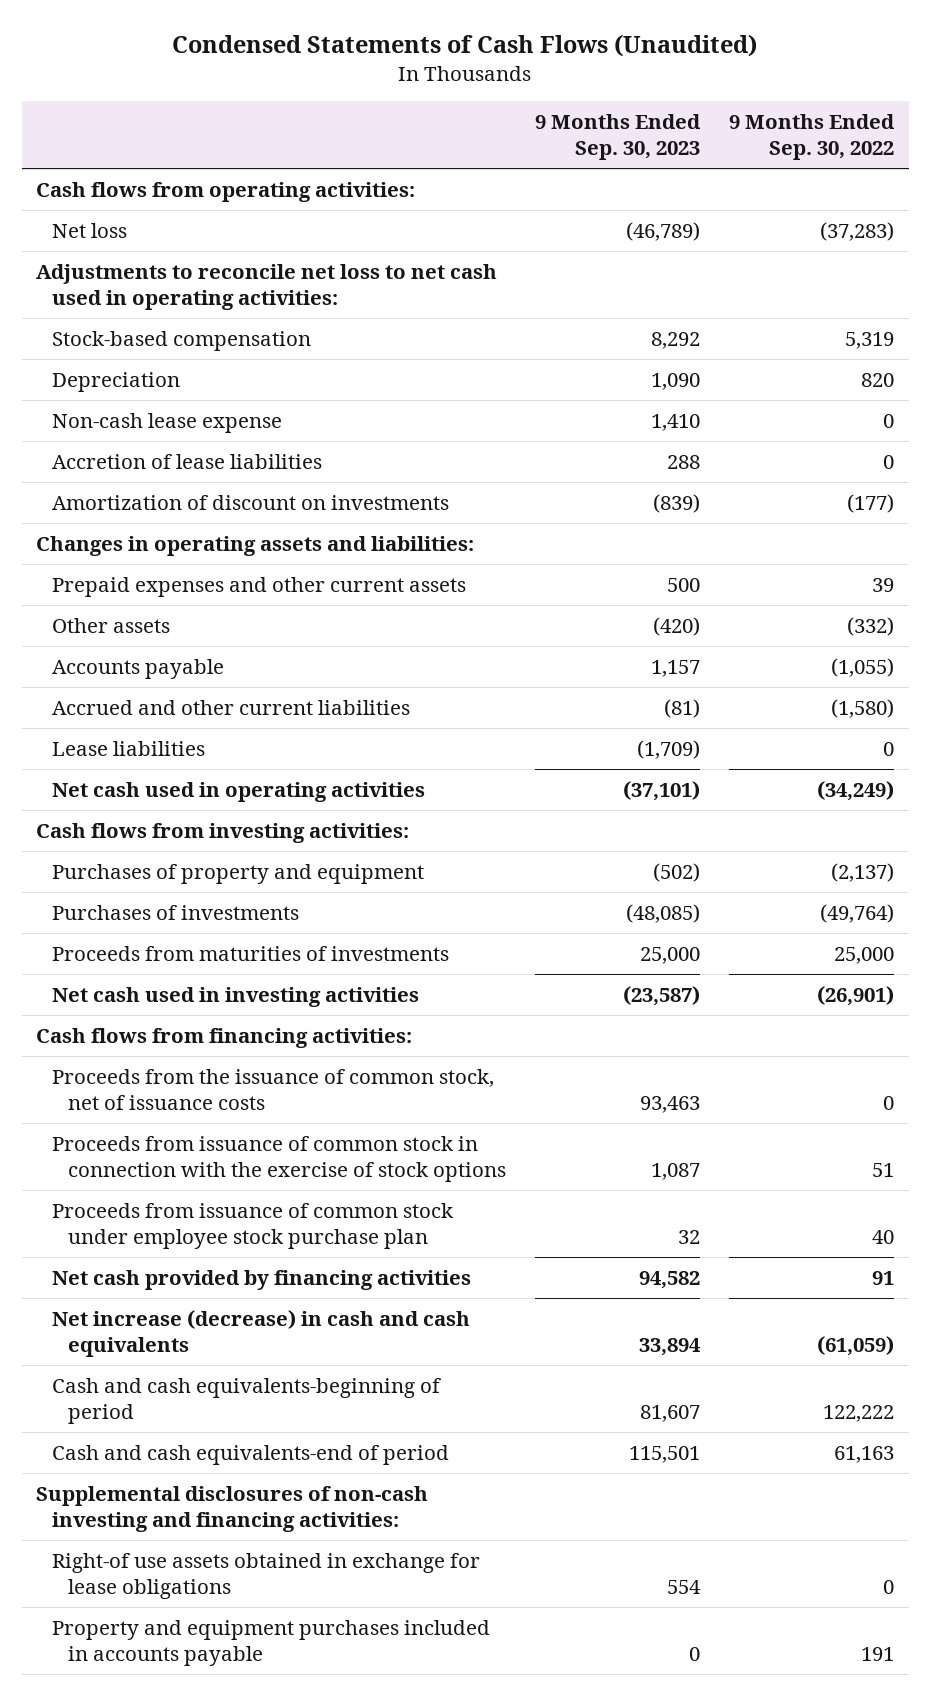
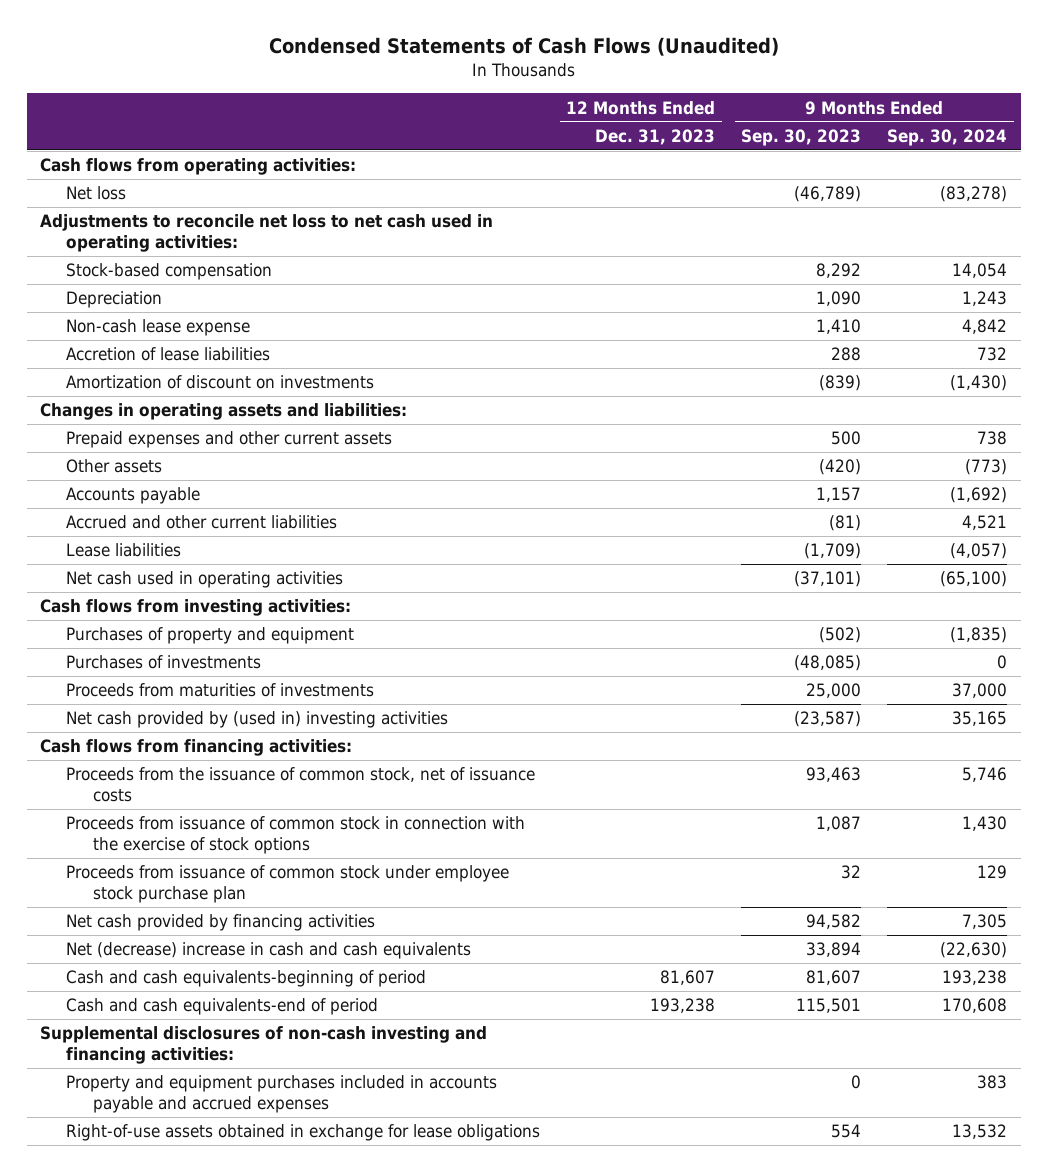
- | 9 Months Ended Sep. 30, 2023 | 9 Months Ended Sep. 30, 2022
+ | 12 Months Ended Dec. 31, 2023 | 9 Months Ended Sep. 30, 2023 | 9 Months Ended Sep. 30, 2024
- Net cash used in investing activities | (23,587) | (26,901)
+ Net cash provided by (used in) investing activities | | (23,587) | 35,165
- Net increase (decrease) in cash and cash equivalents | 33,894 | (61,059)
+ Net (decrease) increase in cash and cash equivalents | | 33,894 | (22,630)
- Right-of use assets obtained in exchange for lease obligations | 554 | 0
- Property and equipment purchases included in accounts payable | 0 | 191
+ Property and equipment purchases included in accounts payable and accrued expenses | | 0 | 383
+ Right-of-use assets obtained in exchange for lease obligations | | 554 | 13,532

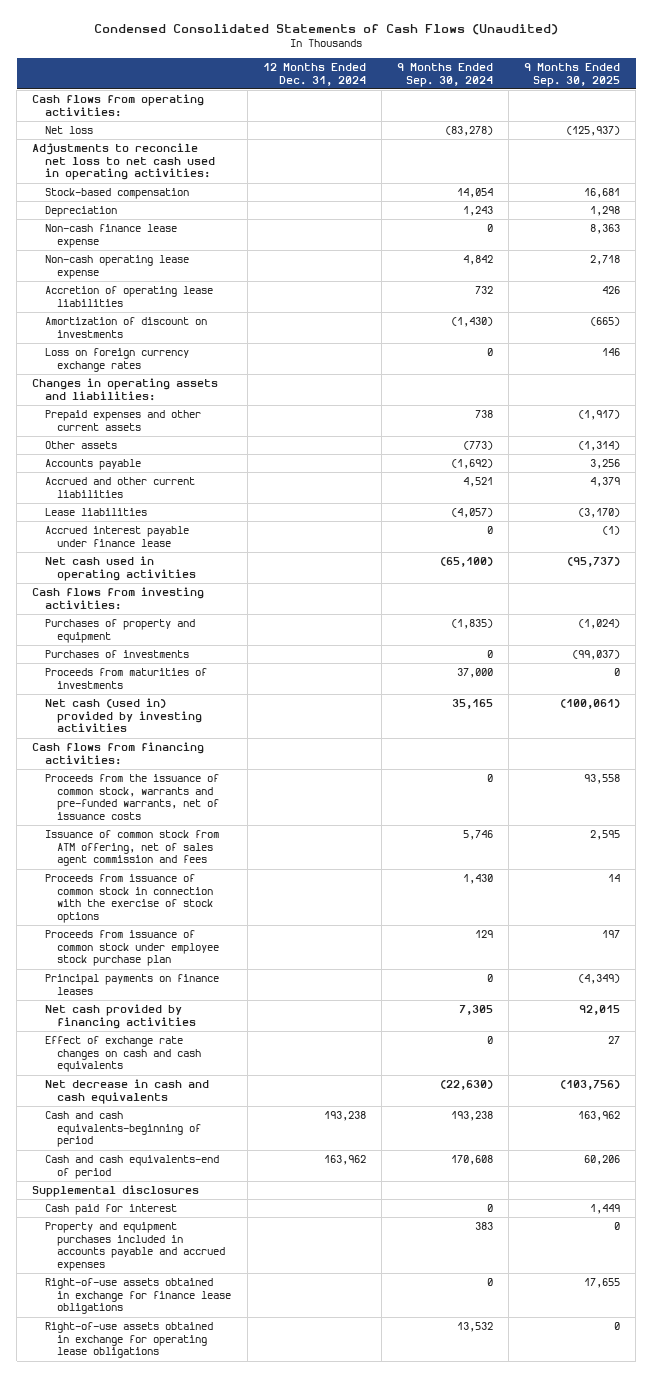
- Condensed Statements of Cash Flows (Unaudited)
+ Condensed Consolidated Statements of Cash Flows (Unaudited)
- | 12 Months Ended Dec. 31, 2023 | 9 Months Ended Sep. 30, 2023 | 9 Months Ended Sep. 30, 2024
+ | 12 Months Ended Dec. 31, 2024 | 9 Months Ended Sep. 30, 2024 | 9 Months Ended Sep. 30, 2025
- Non-cash lease expense | | 1,410 | 4,842
- Accretion of lease liabilities | | 288 | 732
+ Non-cash finance lease expense | | 0 | 8,363
+ Non-cash operating lease expense | | 4,842 | 2,718
+ Accretion of operating lease liabilities | | 732 | 426
+ Loss on foreign currency exchange rates | | 0 | 146
+ Accrued interest payable under finance lease | | 0 | (1)
- Net cash provided by (used in) investing activities | | (23,587) | 35,165
+ Net cash (used in) provided by investing activities | | 35,165 | (100,061)
- Proceeds from the issuance of common stock, net of issuance costs | | 93,463 | 5,746
+ Proceeds from the issuance of common stock, warrants and pre-funded warrants, net of issuance costs | | 0 | 93,558
+ Issuance of common stock from ATM offering, net of sales agent commission and fees | | 5,746 | 2,595
+ Principal payments on finance leases | | 0 | (4,349)
- Net (decrease) increase in cash and cash equivalents | | 33,894 | (22,630)
+ Effect of exchange rate changes on cash and cash equivalents | | 0 | 27
+ Net decrease in cash and cash equivalents | | (22,630) | (103,756)
- Supplemental disclosures of non-cash investing and financing activities:
+ Supplemental disclosures
+ Cash paid for interest | | 0 | 1,449
- Right-of-use assets obtained in exchange for lease obligations | | 554 | 13,532
+ Right-of-use assets obtained in exchange for finance lease obligations | | 0 | 17,655
+ Right-of-use assets obtained in exchange for operating lease obligations | | 13,532 | 0

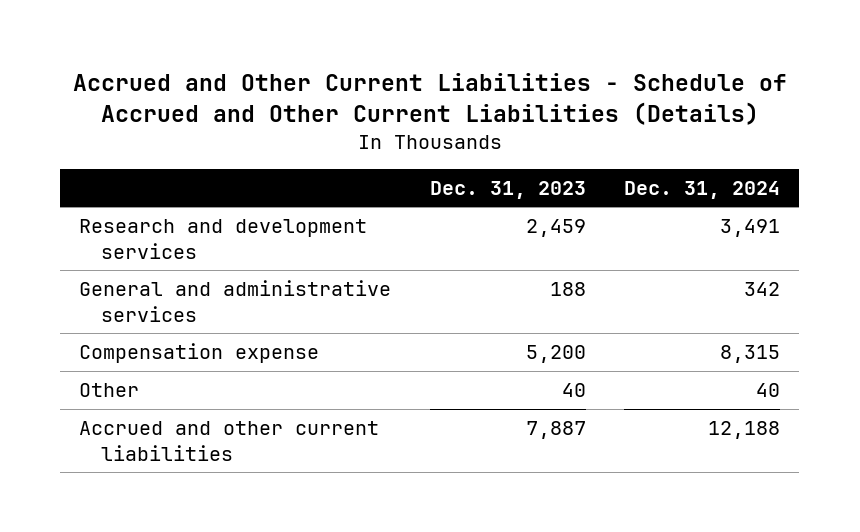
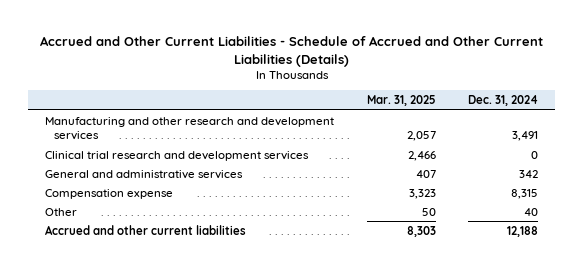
- | Dec. 31, 2023 | Dec. 31, 2024
+ | Mar. 31, 2025 | Dec. 31, 2024
- Research and development services | 2,459 | 3,491
+ Manufacturing and other research and development services | 2,057 | 3,491
+ Clinical trial research and development services | 2,466 | 0

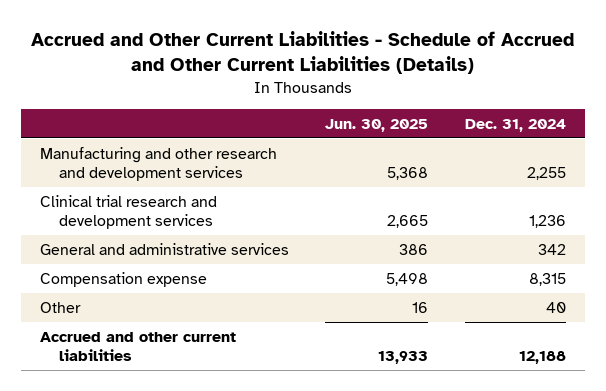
- | Mar. 31, 2025 | Dec. 31, 2024
+ | Jun. 30, 2025 | Dec. 31, 2024
- Manufacturing and other research and development services | 2,057 | 3,491
- Clinical trial research and development services | 2,466 | 0
+ Manufacturing and other research and development services | 5,368 | 2,255
+ Clinical trial research and development services | 2,665 | 1,236

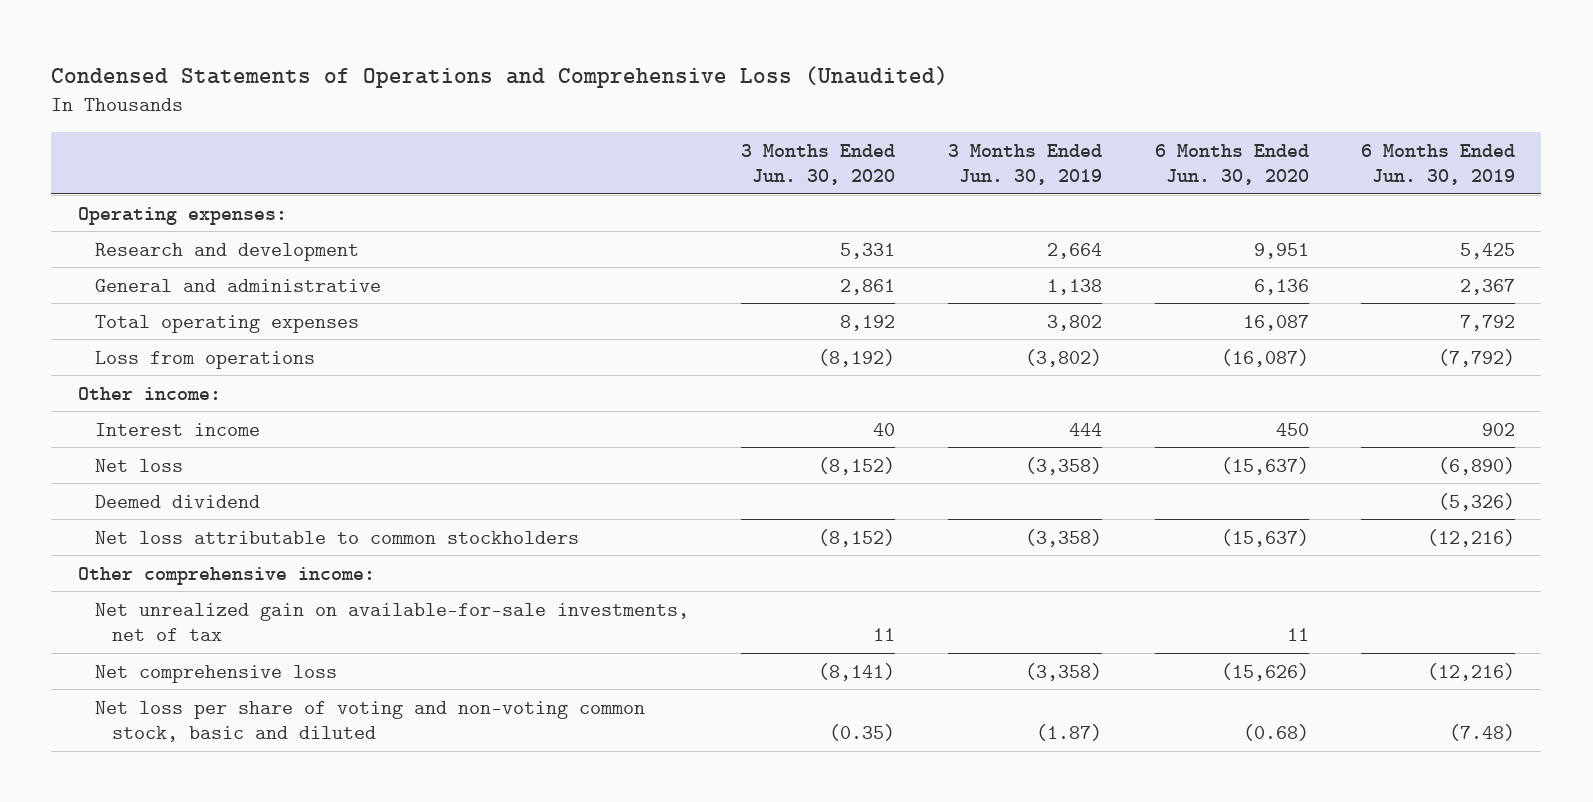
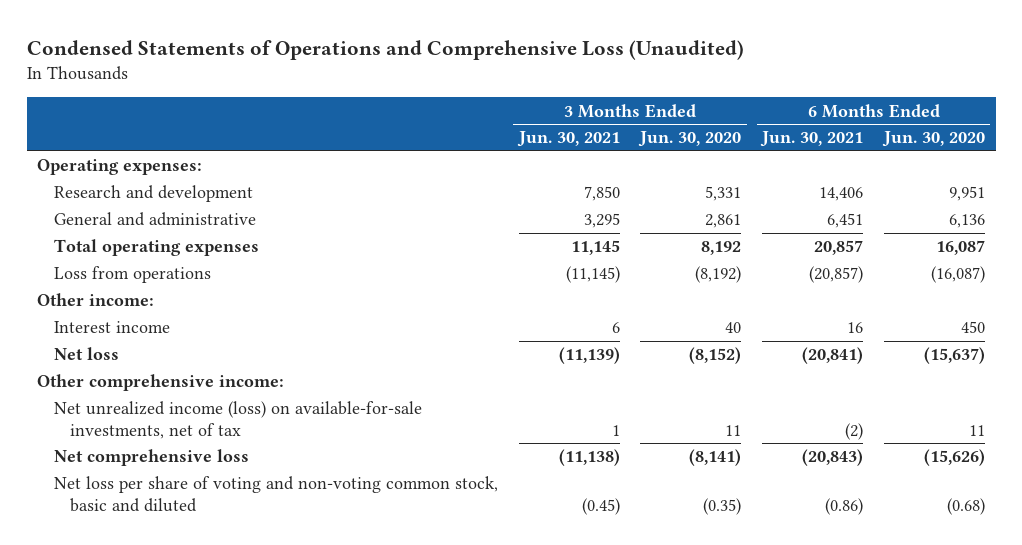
- | 3 Months Ended Jun. 30, 2020 | 3 Months Ended Jun. 30, 2019 | 6 Months Ended Jun. 30, 2020 | 6 Months Ended Jun. 30, 2019
+ | 3 Months Ended Jun. 30, 2021 | 3 Months Ended Jun. 30, 2020 | 6 Months Ended Jun. 30, 2021 | 6 Months Ended Jun. 30, 2020
- Deemed dividend | | | | (5,326)
- Net loss attributable to common stockholders | (8,152) | (3,358) | (15,637) | (12,216)
- Net unrealized gain on available-for-sale investments, net of tax | 11 | | 11 |
+ Net unrealized income (loss) on available-for-sale investments, net of tax | 1 | 11 | (2) | 11

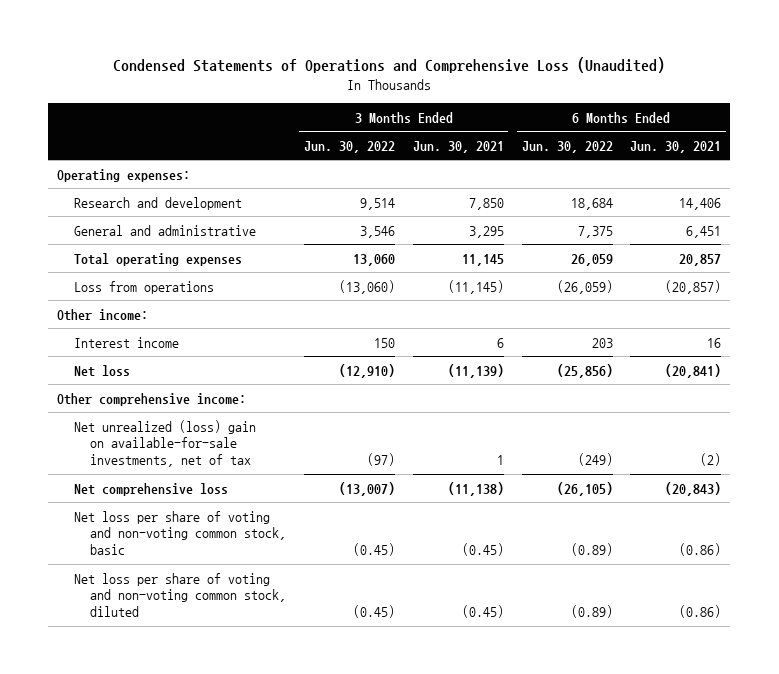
- | 3 Months Ended Jun. 30, 2021 | 3 Months Ended Jun. 30, 2020 | 6 Months Ended Jun. 30, 2021 | 6 Months Ended Jun. 30, 2020
+ | 3 Months Ended Jun. 30, 2022 | 3 Months Ended Jun. 30, 2021 | 6 Months Ended Jun. 30, 2022 | 6 Months Ended Jun. 30, 2021
- Net unrealized income (loss) on available-for-sale investments, net of tax | 1 | 11 | (2) | 11
+ Net unrealized (loss) gain on available-for-sale investments, net of tax | (97) | 1 | (249) | (2)
- Net loss per share of voting and non-voting common stock, basic and diluted | (0.45) | (0.35) | (0.86) | (0.68)
+ Net loss per share of voting and non-voting common stock, basic | (0.45) | (0.45) | (0.89) | (0.86)
+ Net loss per share of voting and non-voting common stock, diluted | (0.45) | (0.45) | (0.89) | (0.86)

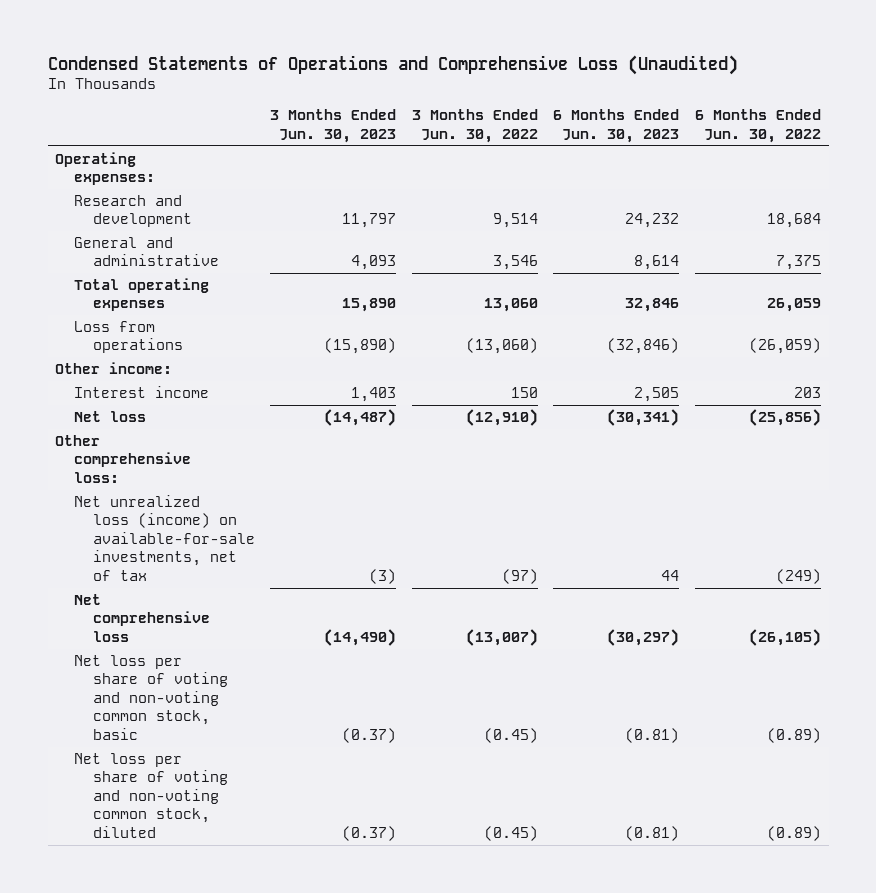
- | 3 Months Ended Jun. 30, 2022 | 3 Months Ended Jun. 30, 2021 | 6 Months Ended Jun. 30, 2022 | 6 Months Ended Jun. 30, 2021
+ | 3 Months Ended Jun. 30, 2023 | 3 Months Ended Jun. 30, 2022 | 6 Months Ended Jun. 30, 2023 | 6 Months Ended Jun. 30, 2022
- Other comprehensive income:
- Net unrealized (loss) gain on available-for-sale investments, net of tax | (97) | 1 | (249) | (2)
+ Other comprehensive loss:
+ Net unrealized loss (income) on available-for-sale investments, net of tax | (3) | (97) | 44 | (249)

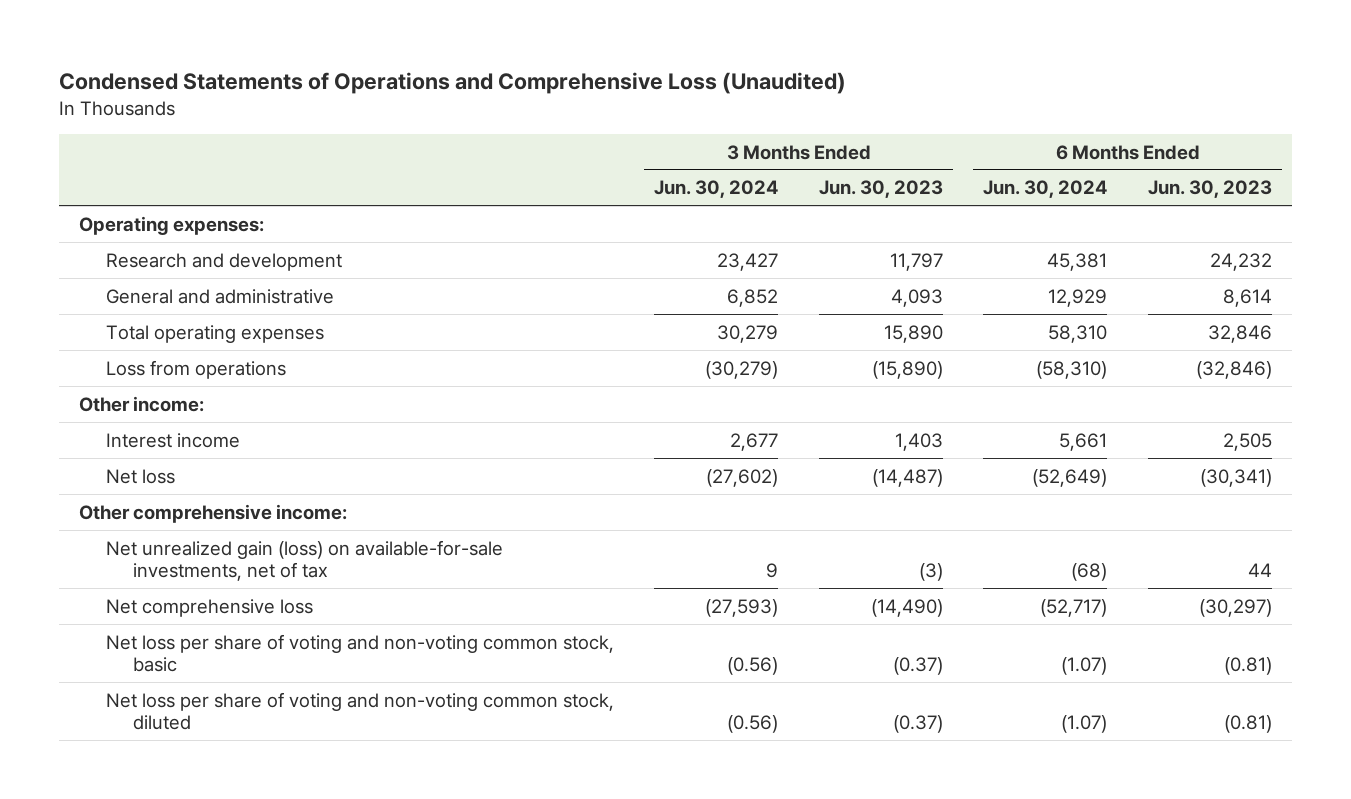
- | 3 Months Ended Jun. 30, 2023 | 3 Months Ended Jun. 30, 2022 | 6 Months Ended Jun. 30, 2023 | 6 Months Ended Jun. 30, 2022
+ | 3 Months Ended Jun. 30, 2024 | 3 Months Ended Jun. 30, 2023 | 6 Months Ended Jun. 30, 2024 | 6 Months Ended Jun. 30, 2023
- Other comprehensive loss:
- Net unrealized loss (income) on available-for-sale investments, net of tax | (3) | (97) | 44 | (249)
+ Other comprehensive income:
+ Net unrealized gain (loss) on available-for-sale investments, net of tax | 9 | (3) | (68) | 44

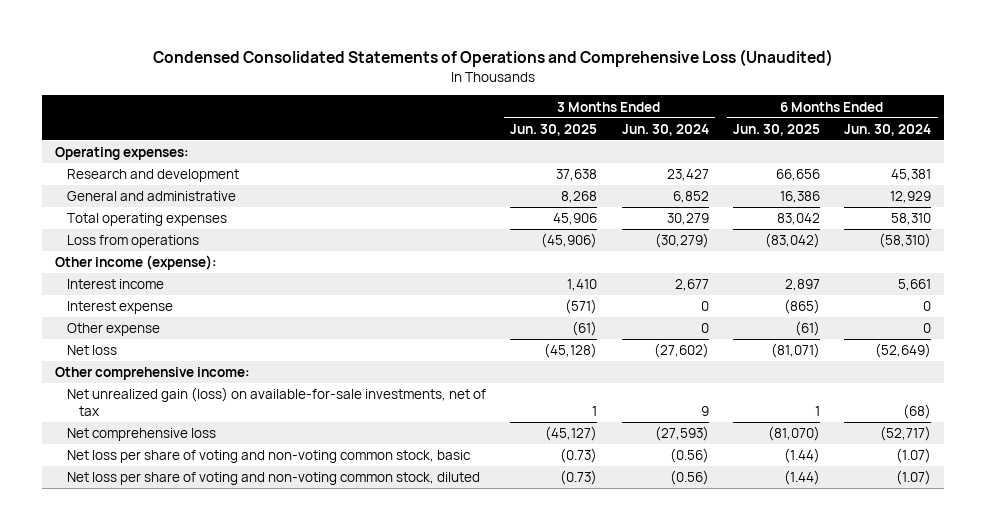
- Condensed Statements of Operations and Comprehensive Loss (Unaudited)
+ Condensed Consolidated Statements of Operations and Comprehensive Loss (Unaudited)
- | 3 Months Ended Jun. 30, 2024 | 3 Months Ended Jun. 30, 2023 | 6 Months Ended Jun. 30, 2024 | 6 Months Ended Jun. 30, 2023
+ | 3 Months Ended Jun. 30, 2025 | 3 Months Ended Jun. 30, 2024 | 6 Months Ended Jun. 30, 2025 | 6 Months Ended Jun. 30, 2024
- Other income:
+ Other income (expense):
+ Interest expense | (571) | 0 | (865) | 0
+ Other expense | (61) | 0 | (61) | 0

